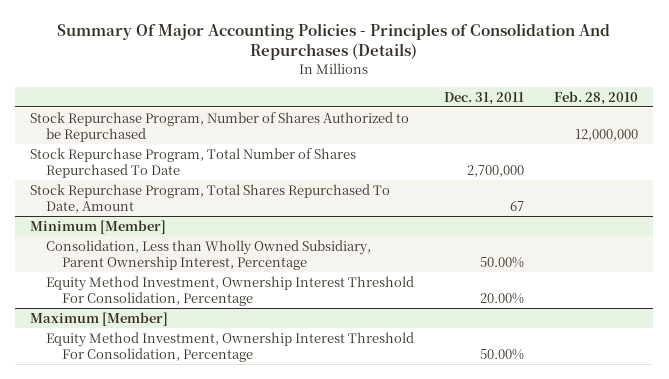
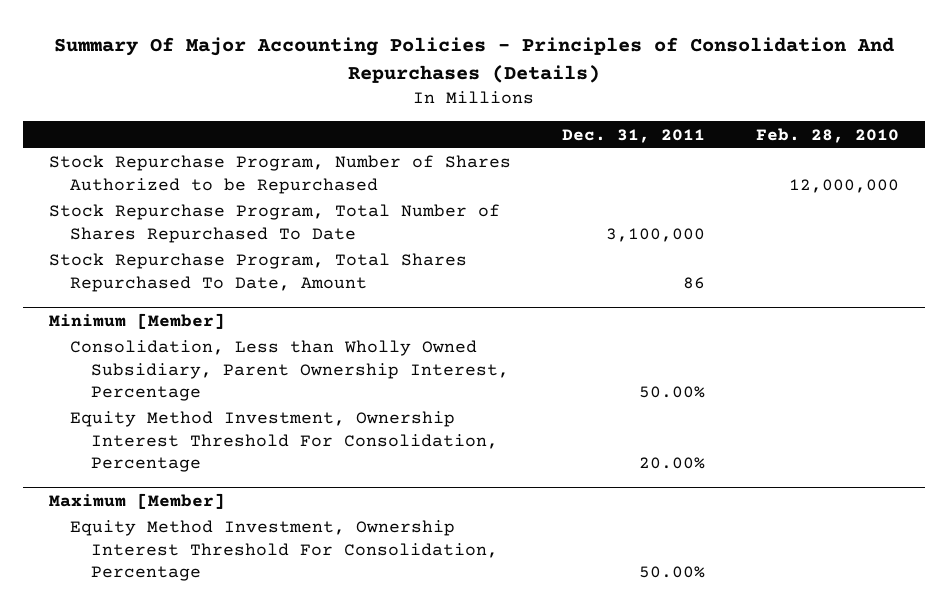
- Stock Repurchase Program, Total Number of Shares Repurchased To Date | 2,700,000 |
- Stock Repurchase Program, Total Shares Repurchased To Date, Amount | 67 |
+ Stock Repurchase Program, Total Number of Shares Repurchased To Date | 3,100,000 |
+ Stock Repurchase Program, Total Shares Repurchased To Date, Amount | 86 |

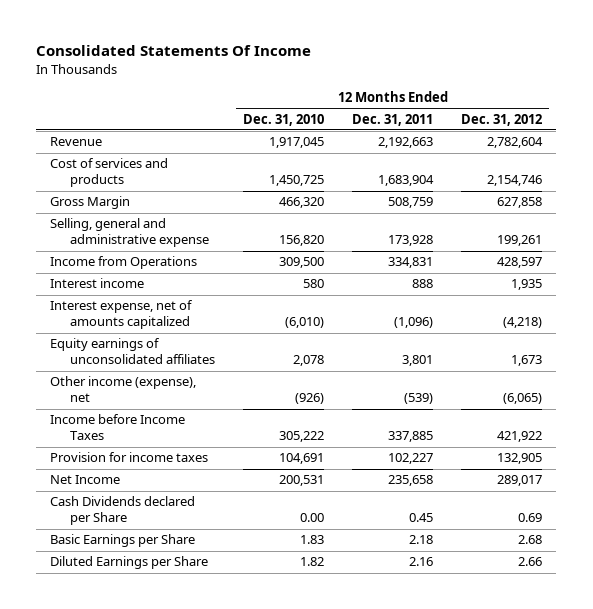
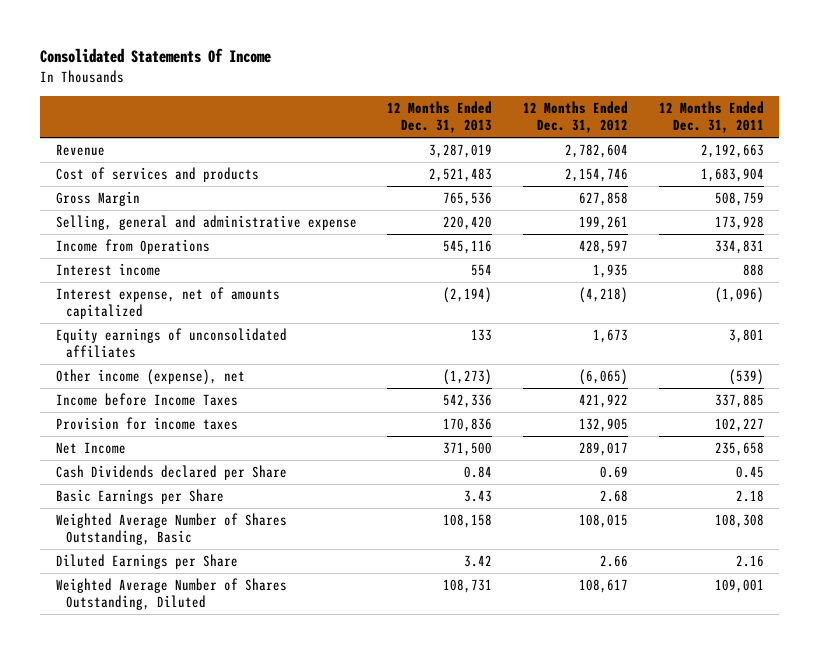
- | 12 Months Ended Dec. 31, 2010 | 12 Months Ended Dec. 31, 2011 | 12 Months Ended Dec. 31, 2012
+ | 12 Months Ended Dec. 31, 2013 | 12 Months Ended Dec. 31, 2012 | 12 Months Ended Dec. 31, 2011
+ Weighted Average Number of Shares Outstanding, Basic | 108,158 | 108,015 | 108,308
+ Weighted Average Number of Shares Outstanding, Diluted | 108,731 | 108,617 | 109,001

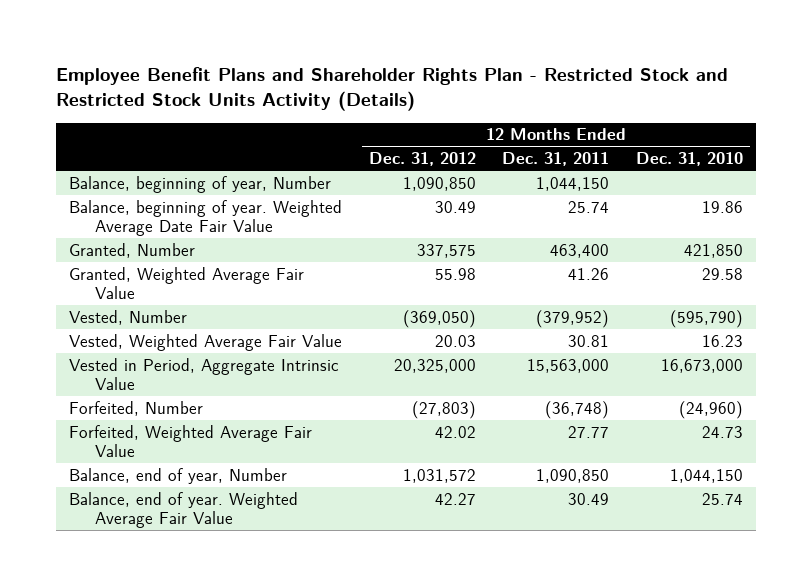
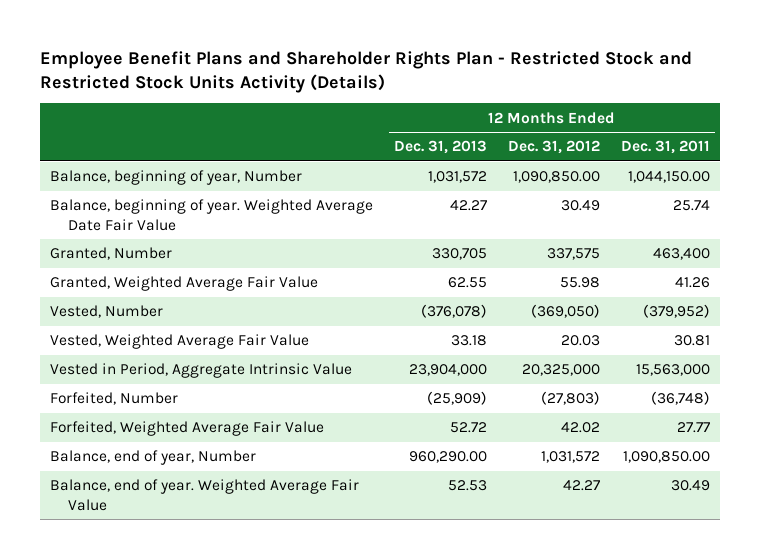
- | 12 Months Ended Dec. 31, 2012 | 12 Months Ended Dec. 31, 2011 | 12 Months Ended Dec. 31, 2010
+ | 12 Months Ended Dec. 31, 2013 | 12 Months Ended Dec. 31, 2012 | 12 Months Ended Dec. 31, 2011
- Balance, beginning of year, Number | 1,090,850 | 1,044,150 |
+ Balance, beginning of year, Number | 1,031,572 | 1,090,850.00 | 1,044,150.00
- Balance, end of year, Number | 1,031,572 | 1,090,850 | 1,044,150
+ Balance, end of year, Number | 960,290.00 | 1,031,572 | 1,090,850.00

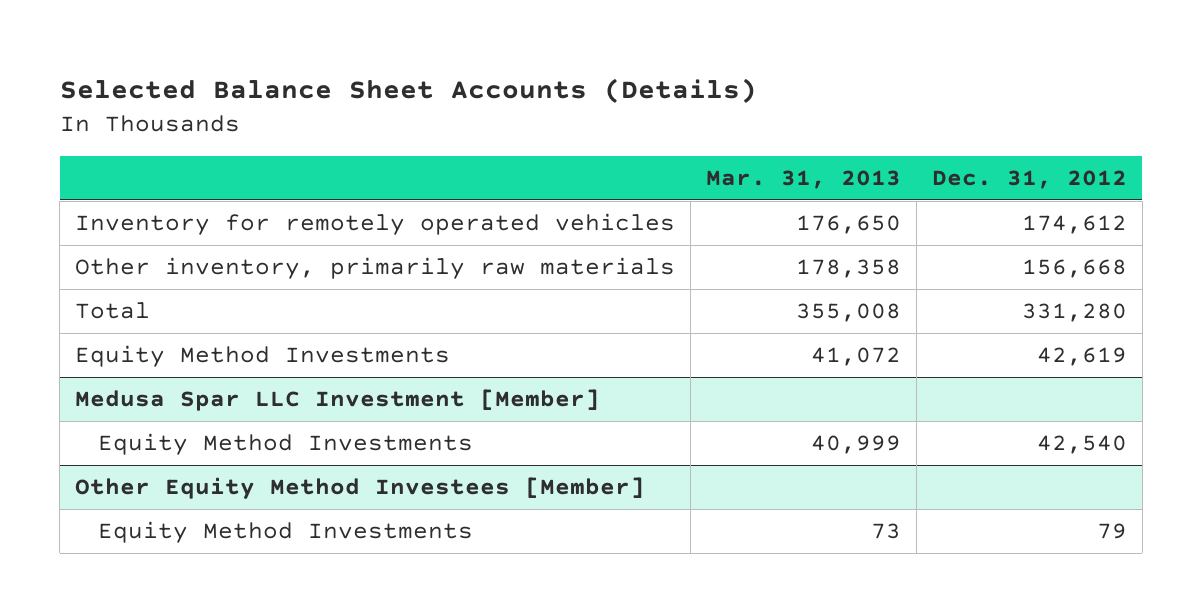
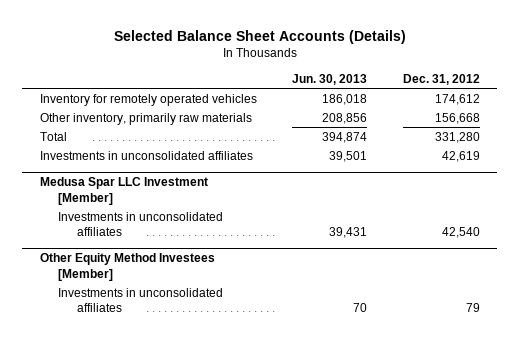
- | Mar. 31, 2013 | Dec. 31, 2012
+ | Jun. 30, 2013 | Dec. 31, 2012
- Equity Method Investments | 41,072 | 42,619
+ Investments in unconsolidated affiliates | 39,501 | 42,619
@ Medusa Spar LLC Investment [Member]
- Equity Method Investments | 40,999 | 42,540
+ Investments in unconsolidated affiliates | 39,431 | 42,540
@ Other Equity Method Investees [Member]
- Equity Method Investments | 73 | 79
+ Investments in unconsolidated affiliates | 70 | 79

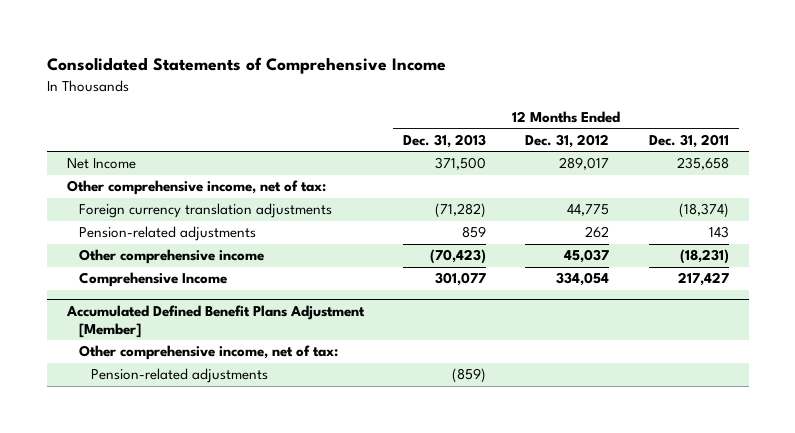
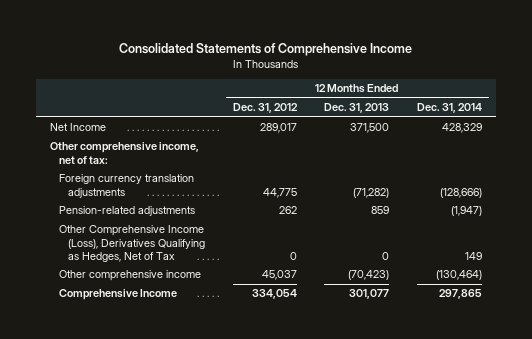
- | 12 Months Ended Dec. 31, 2013 | 12 Months Ended Dec. 31, 2012 | 12 Months Ended Dec. 31, 2011
+ | 12 Months Ended Dec. 31, 2012 | 12 Months Ended Dec. 31, 2013 | 12 Months Ended Dec. 31, 2014
+ Other Comprehensive Income (Loss), Derivatives Qualifying as Hedges, Net of Tax | 0 | 0 | 149
- Accumulated Defined Benefit Plans Adjustment [Member]
- Other comprehensive income, net of tax:
- Pension-related adjustments | (859) | |

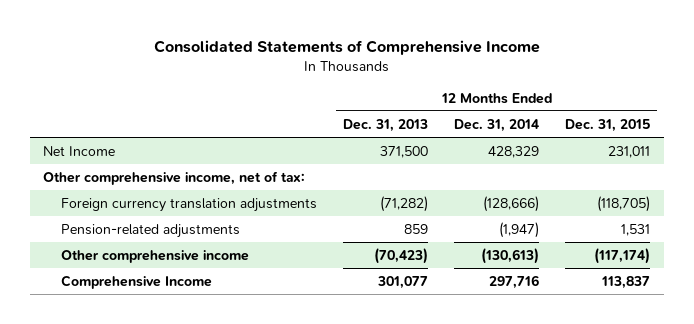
- | 12 Months Ended Dec. 31, 2012 | 12 Months Ended Dec. 31, 2013 | 12 Months Ended Dec. 31, 2014
+ | 12 Months Ended Dec. 31, 2013 | 12 Months Ended Dec. 31, 2014 | 12 Months Ended Dec. 31, 2015
- Other Comprehensive Income (Loss), Derivatives Qualifying as Hedges, Net of Tax | 0 | 0 | 149
- Other comprehensive income | 45,037 | (70,423) | (130,464)
- Comprehensive Income | 334,054 | 301,077 | 297,865
+ Other comprehensive income | (70,423) | (130,613) | (117,174)
+ Comprehensive Income | 301,077 | 297,716 | 113,837

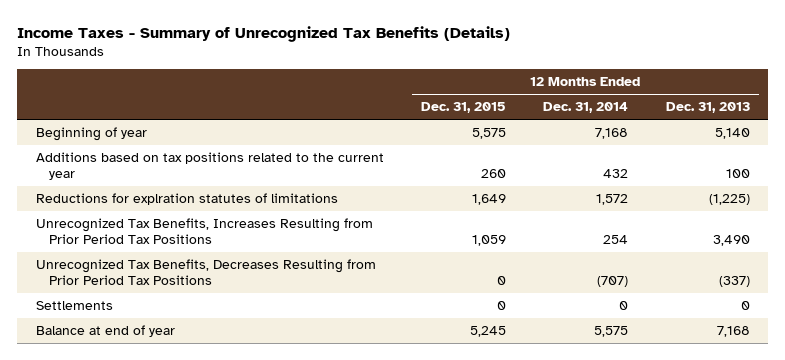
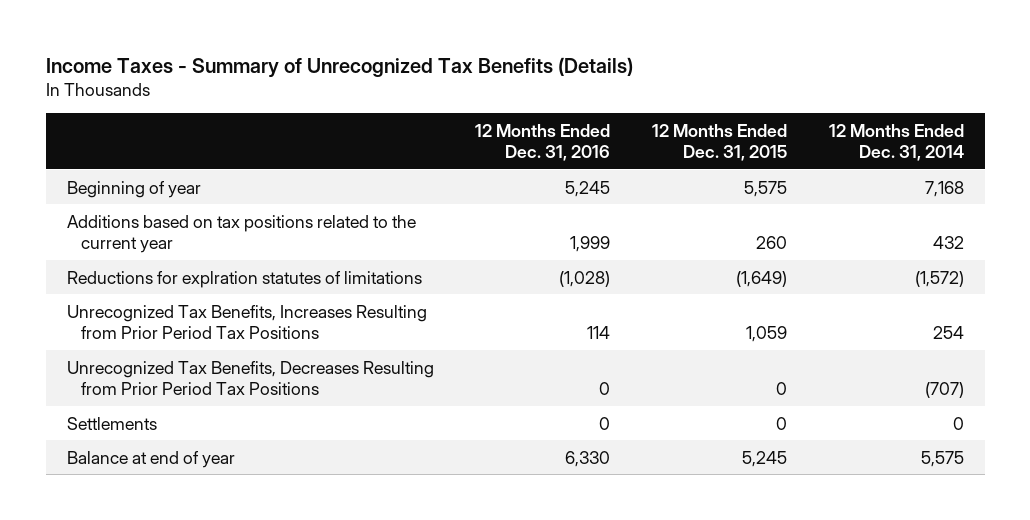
- | 12 Months Ended Dec. 31, 2015 | 12 Months Ended Dec. 31, 2014 | 12 Months Ended Dec. 31, 2013
+ | 12 Months Ended Dec. 31, 2016 | 12 Months Ended Dec. 31, 2015 | 12 Months Ended Dec. 31, 2014
- Reductions for explration statutes of limitations | 1,649 | 1,572 | (1,225)
+ Reductions for explration statutes of limitations | (1,028) | (1,649) | (1,572)

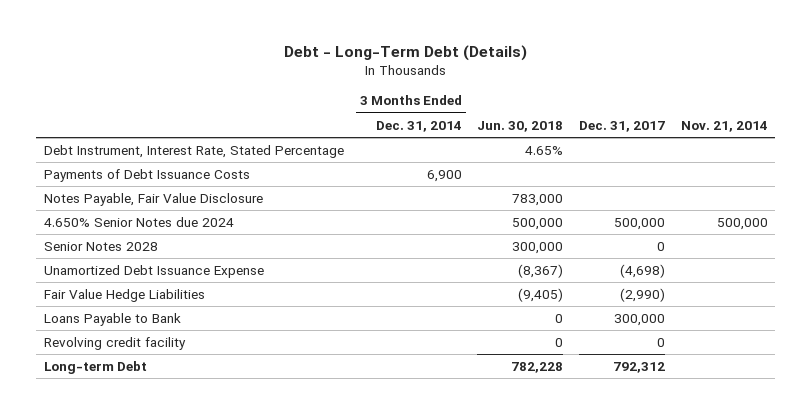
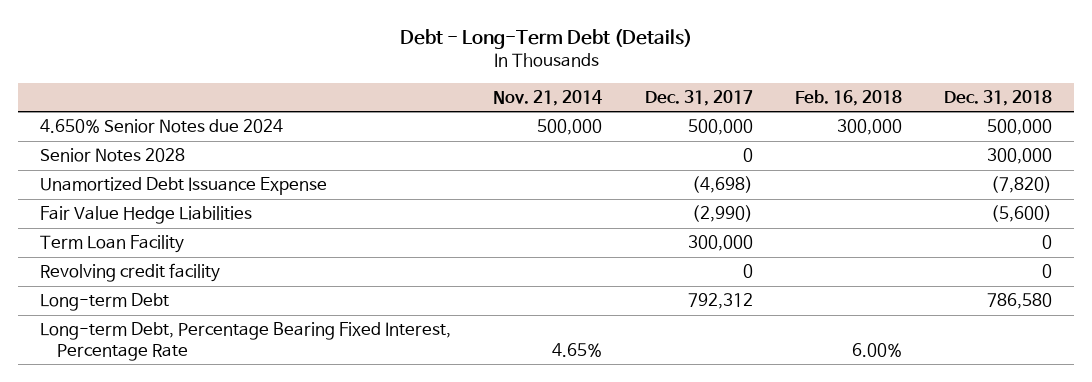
- | 3 Months Ended Dec. 31, 2014 | Jun. 30, 2018 | Dec. 31, 2017 | Nov. 21, 2014
+ | Nov. 21, 2014 | Dec. 31, 2017 | Feb. 16, 2018 | Dec. 31, 2018
- Debt Instrument, Interest Rate, Stated Percentage | | 4.65% | |
- Payments of Debt Issuance Costs | 6,900 | | |
- Notes Payable, Fair Value Disclosure | | 783,000 | |
- Loans Payable to Bank | | 0 | 300,000 |
+ Term Loan Facility | | 300,000 | | 0
+ Long-term Debt, Percentage Bearing Fixed Interest, Percentage Rate | 4.65% | | 6.00% |

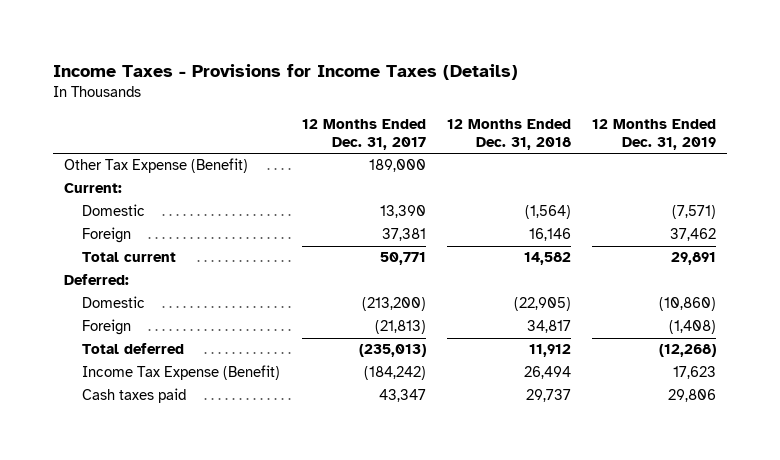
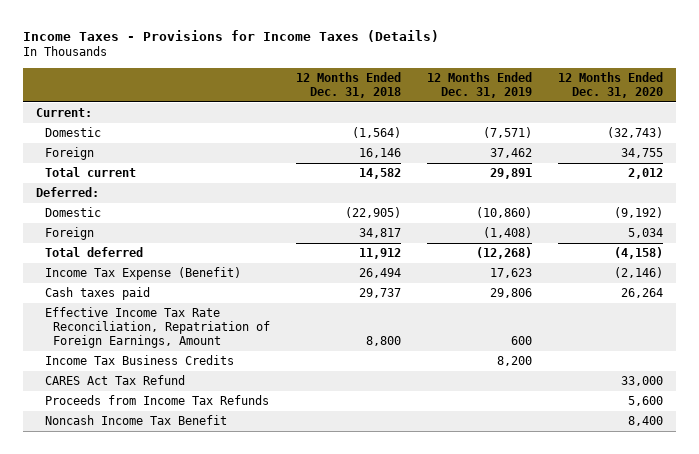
- | 12 Months Ended Dec. 31, 2017 | 12 Months Ended Dec. 31, 2018 | 12 Months Ended Dec. 31, 2019
+ | 12 Months Ended Dec. 31, 2018 | 12 Months Ended Dec. 31, 2019 | 12 Months Ended Dec. 31, 2020
- Other Tax Expense (Benefit) | 189,000 | |
+ Effective Income Tax Rate Reconciliation, Repatriation of Foreign Earnings, Amount | 8,800 | 600 |
+ Income Tax Business Credits | | 8,200 |
+ CARES Act Tax Refund | | | 33,000
+ Proceeds from Income Tax Refunds | | | 5,600
+ Noncash Income Tax Benefit | | | 8,400

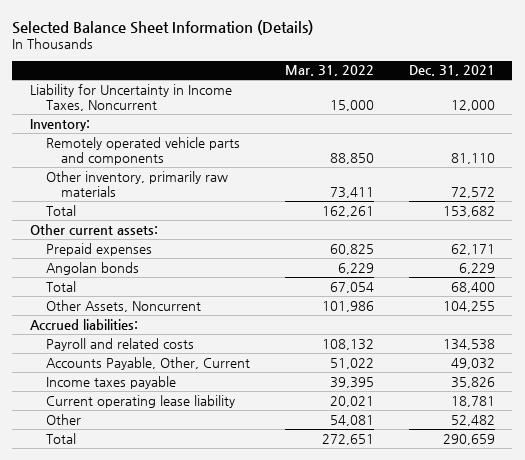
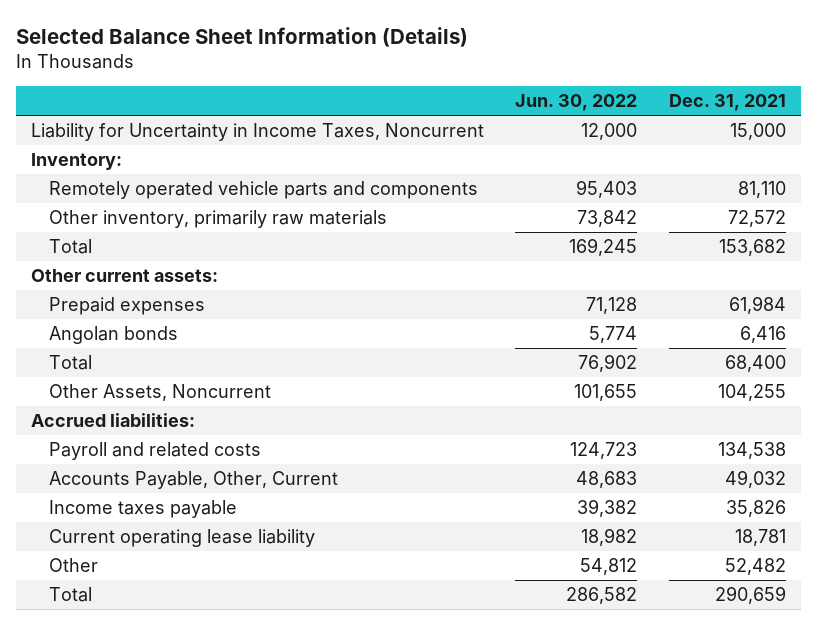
- | Mar. 31, 2022 | Dec. 31, 2021
+ | Jun. 30, 2022 | Dec. 31, 2021
- Liability for Uncertainty in Income Taxes, Noncurrent | 15,000 | 12,000
+ Liability for Uncertainty in Income Taxes, Noncurrent | 12,000 | 15,000
- Prepaid expenses | 60,825 | 62,171
- Angolan bonds | 6,229 | 6,229
+ Prepaid expenses | 71,128 | 61,984
+ Angolan bonds | 5,774 | 6,416

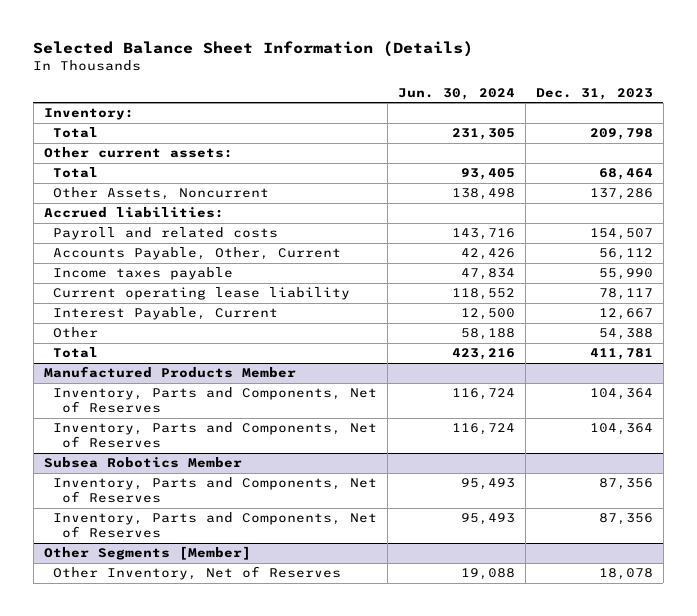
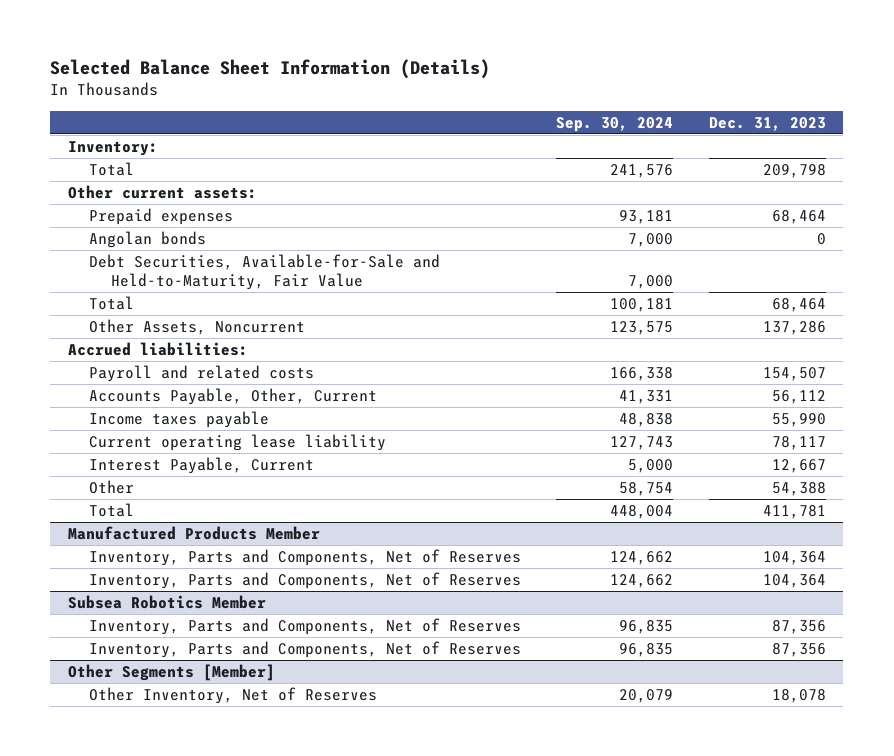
- | Jun. 30, 2024 | Dec. 31, 2023
+ | Sep. 30, 2024 | Dec. 31, 2023
+ Prepaid expenses | 93,181 | 68,464
+ Angolan bonds | 7,000 | 0
+ Debt Securities, Available-for-Sale and Held-to-Maturity, Fair Value | 7,000 |

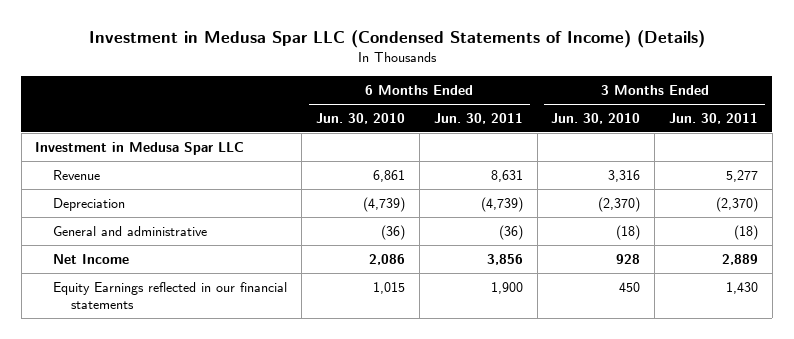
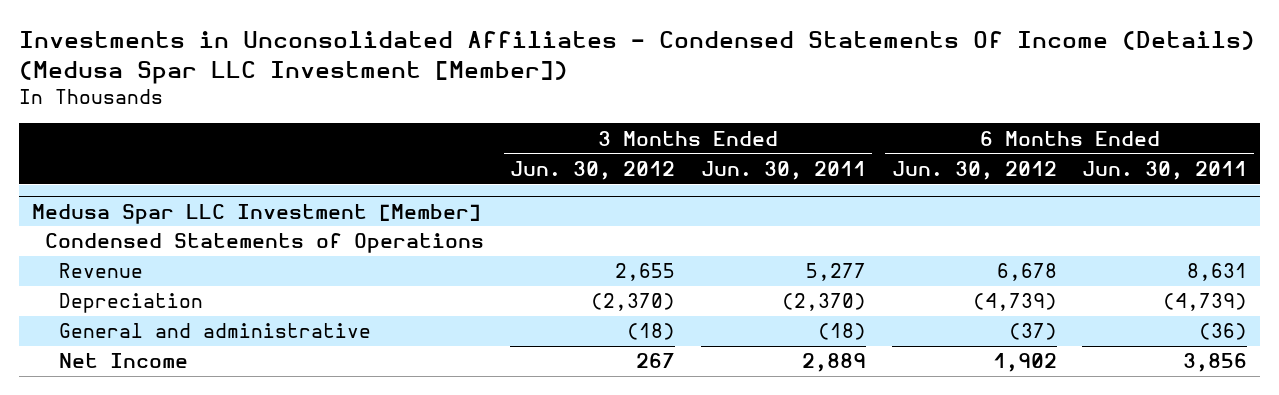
- Investment in Medusa Spar LLC (Condensed Statements of Income) (Details)
+ Investments in Unconsolidated Affiliates - Condensed Statements Of Income (Details) (Medusa Spar LLC Investment [Member])
- | 6 Months Ended Jun. 30, 2010 | 6 Months Ended Jun. 30, 2011 | 3 Months Ended Jun. 30, 2010 | 3 Months Ended Jun. 30, 2011
+ | 3 Months Ended Jun. 30, 2012 | 3 Months Ended Jun. 30, 2011 | 6 Months Ended Jun. 30, 2012 | 6 Months Ended Jun. 30, 2011
- Investment in Medusa Spar LLC
+ Medusa Spar LLC Investment [Member]
+ Condensed Statements of Operations
- Equity Earnings reflected in our financial statements | 1,015 | 1,900 | 450 | 1,430

